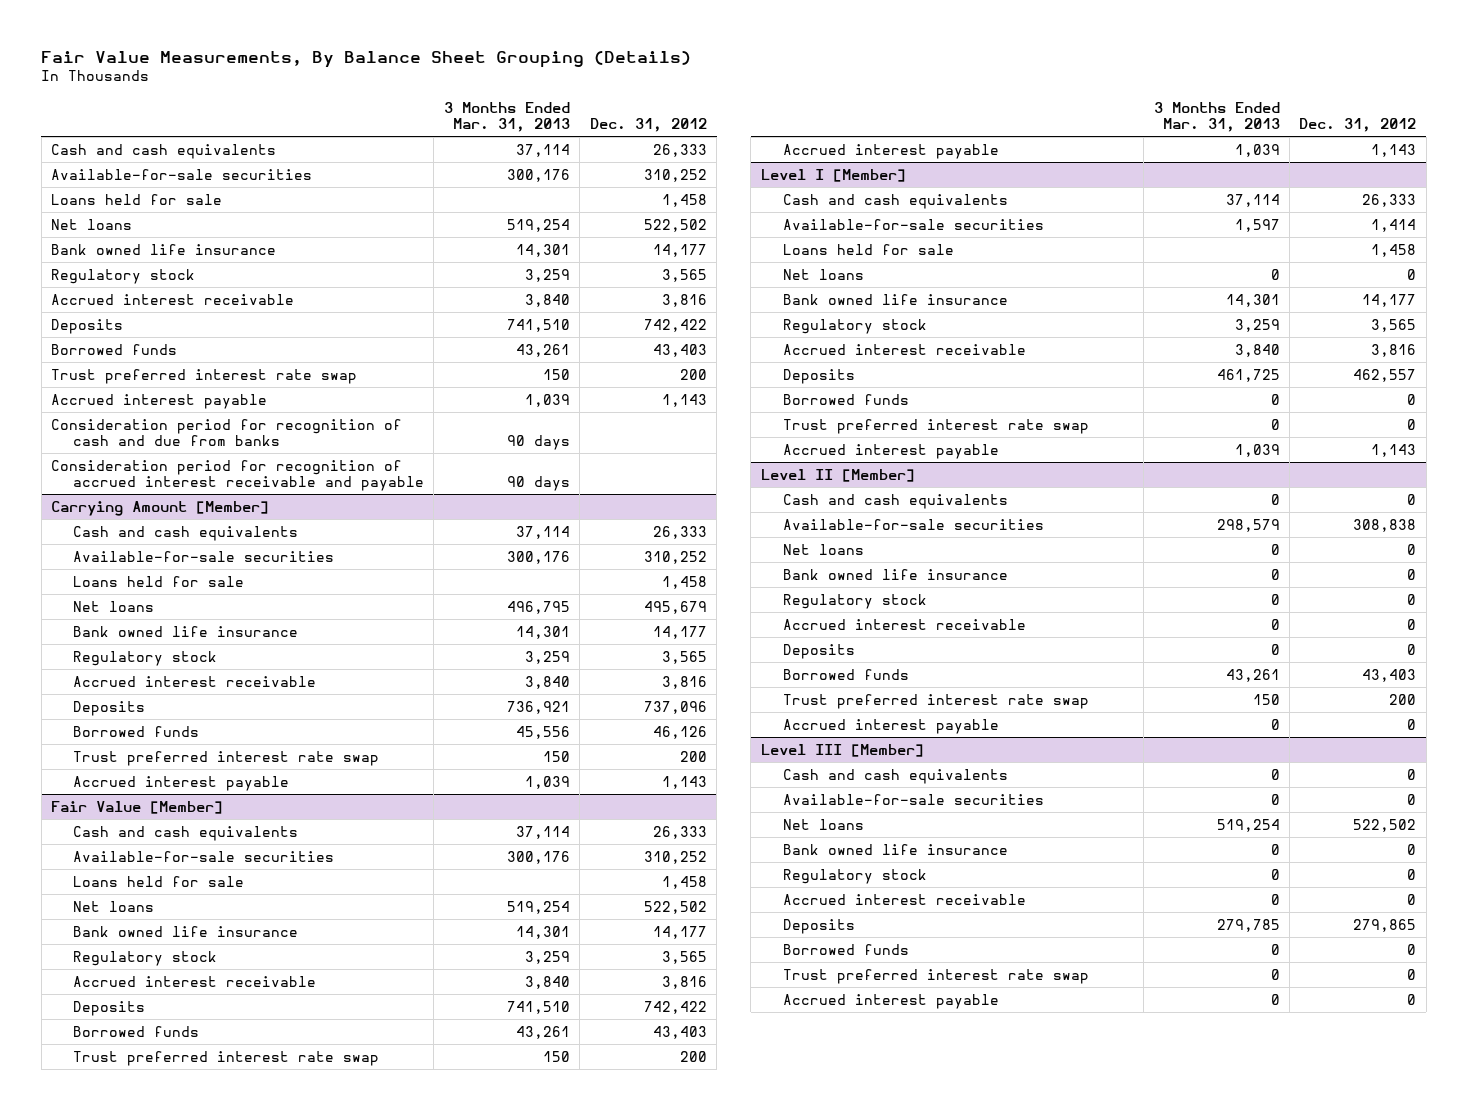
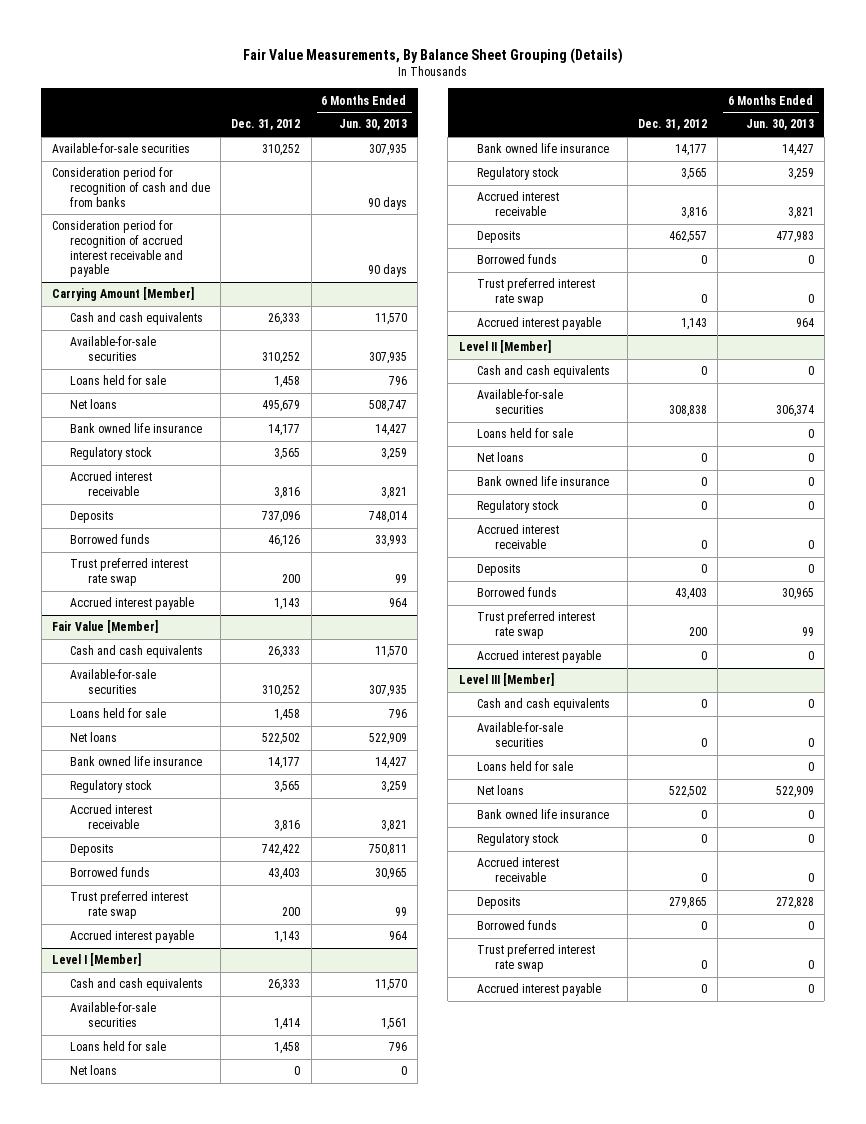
- | 3 Months Ended Mar. 31, 2013 | Dec. 31, 2012
+ | Dec. 31, 2012 | 6 Months Ended Jun. 30, 2013
- Cash and cash equivalents | 37,114 | 26,333
- Loans held for sale | | 1,458
- Net loans | 519,254 | 522,502
- Bank owned life insurance | 14,301 | 14,177
- Regulatory stock | 3,259 | 3,565
- Accrued interest receivable | 3,840 | 3,816
- Deposits | 741,510 | 742,422
- Borrowed funds | 43,261 | 43,403
- Trust preferred interest rate swap | 150 | 200
- Accrued interest payable | 1,039 | 1,143
@ Level II [Member]
+ Loans held for sale | | 0
@ Level III [Member]
+ Loans held for sale | | 0

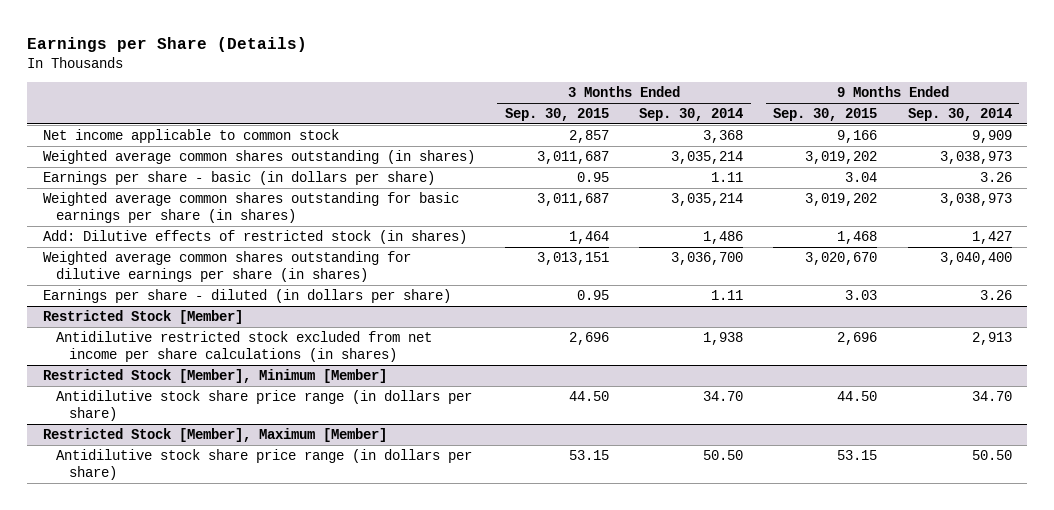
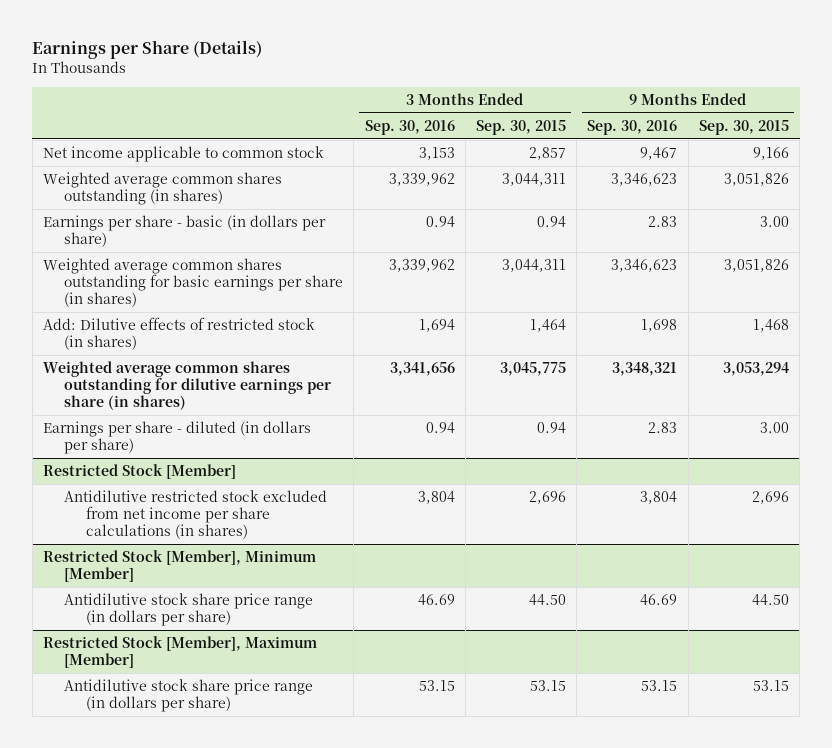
- | 3 Months Ended Sep. 30, 2015 | 3 Months Ended Sep. 30, 2014 | 9 Months Ended Sep. 30, 2015 | 9 Months Ended Sep. 30, 2014
+ | 3 Months Ended Sep. 30, 2016 | 3 Months Ended Sep. 30, 2015 | 9 Months Ended Sep. 30, 2016 | 9 Months Ended Sep. 30, 2015
- Weighted average common shares outstanding (in shares) | 3,011,687 | 3,035,214 | 3,019,202 | 3,038,973
- Earnings per share - basic (in dollars per share) | 0.95 | 1.11 | 3.04 | 3.26
- Weighted average common shares outstanding for basic earnings per share (in shares) | 3,011,687 | 3,035,214 | 3,019,202 | 3,038,973
+ Weighted average common shares outstanding (in shares) | 3,339,962 | 3,044,311 | 3,346,623 | 3,051,826
+ Earnings per share - basic (in dollars per share) | 0.94 | 0.94 | 2.83 | 3.00
+ Weighted average common shares outstanding for basic earnings per share (in shares) | 3,339,962 | 3,044,311 | 3,346,623 | 3,051,826
- Weighted average common shares outstanding for dilutive earnings per share (in shares) | 3,013,151 | 3,036,700 | 3,020,670 | 3,040,400
- Earnings per share - diluted (in dollars per share) | 0.95 | 1.11 | 3.03 | 3.26
+ Weighted average common shares outstanding for dilutive earnings per share (in shares) | 3,341,656 | 3,045,775 | 3,348,321 | 3,053,294
+ Earnings per share - diluted (in dollars per share) | 0.94 | 0.94 | 2.83 | 3.00

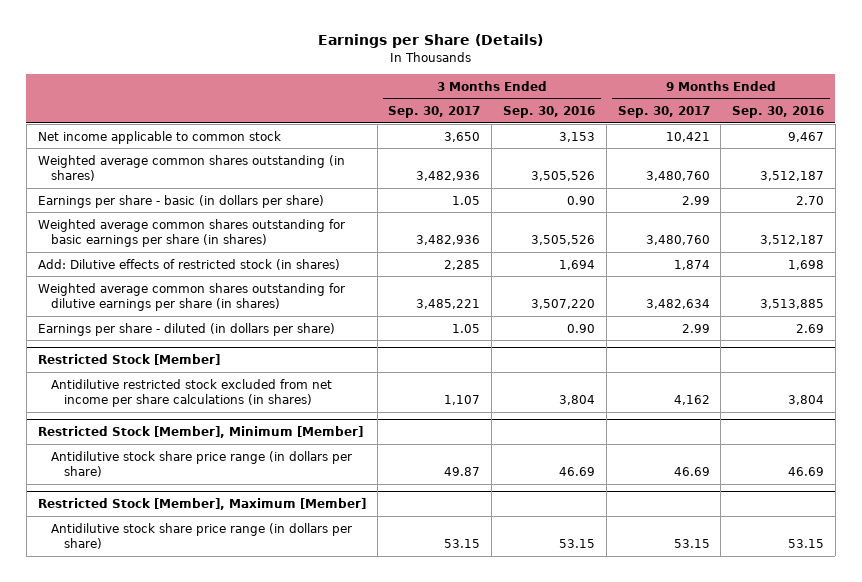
- | 3 Months Ended Sep. 30, 2016 | 3 Months Ended Sep. 30, 2015 | 9 Months Ended Sep. 30, 2016 | 9 Months Ended Sep. 30, 2015
+ | 3 Months Ended Sep. 30, 2017 | 3 Months Ended Sep. 30, 2016 | 9 Months Ended Sep. 30, 2017 | 9 Months Ended Sep. 30, 2016
- Weighted average common shares outstanding (in shares) | 3,339,962 | 3,044,311 | 3,346,623 | 3,051,826
- Earnings per share - basic (in dollars per share) | 0.94 | 0.94 | 2.83 | 3.00
- Weighted average common shares outstanding for basic earnings per share (in shares) | 3,339,962 | 3,044,311 | 3,346,623 | 3,051,826
+ Weighted average common shares outstanding (in shares) | 3,482,936 | 3,505,526 | 3,480,760 | 3,512,187
+ Earnings per share - basic (in dollars per share) | 1.05 | 0.90 | 2.99 | 2.70
+ Weighted average common shares outstanding for basic earnings per share (in shares) | 3,482,936 | 3,505,526 | 3,480,760 | 3,512,187
- Weighted average common shares outstanding for dilutive earnings per share (in shares) | 3,341,656 | 3,045,775 | 3,348,321 | 3,053,294
- Earnings per share - diluted (in dollars per share) | 0.94 | 0.94 | 2.83 | 3.00
+ Weighted average common shares outstanding for dilutive earnings per share (in shares) | 3,485,221 | 3,507,220 | 3,482,634 | 3,513,885
+ Earnings per share - diluted (in dollars per share) | 1.05 | 0.90 | 2.99 | 2.69

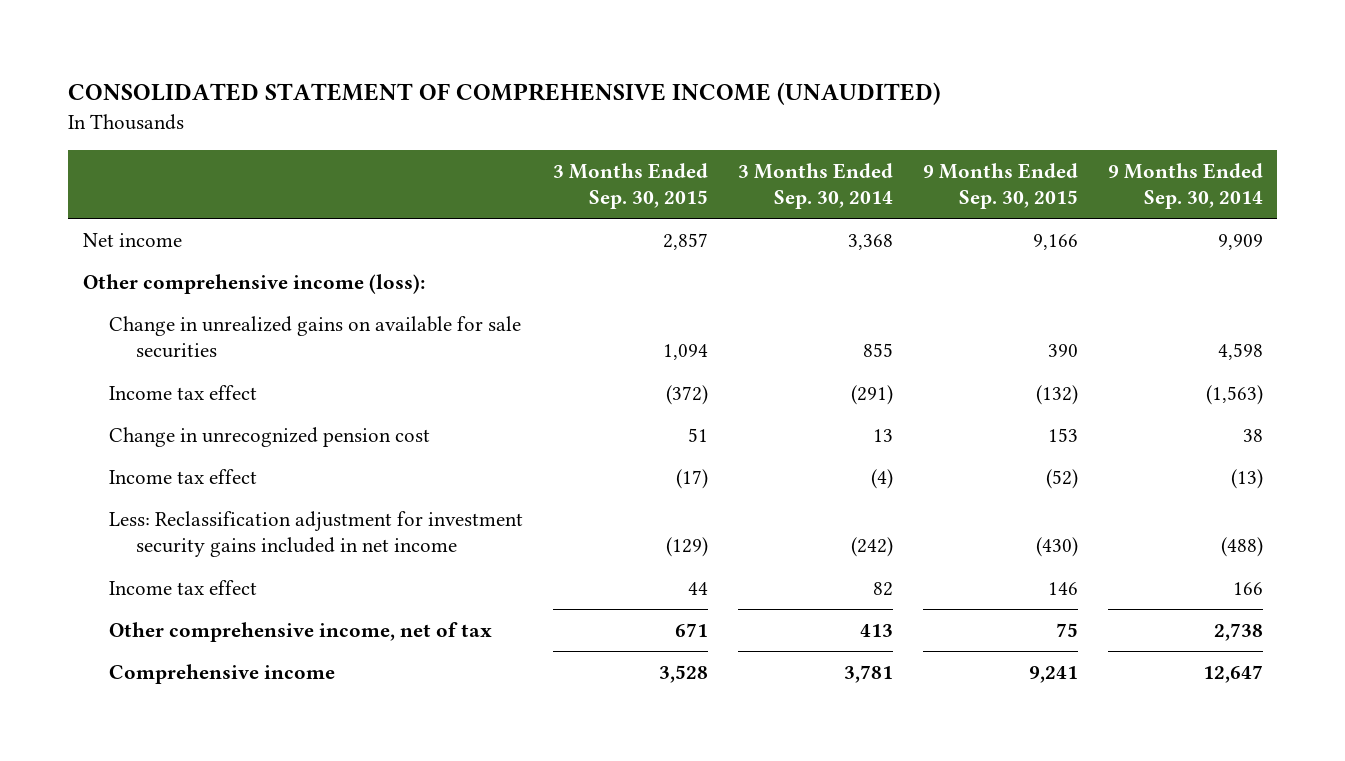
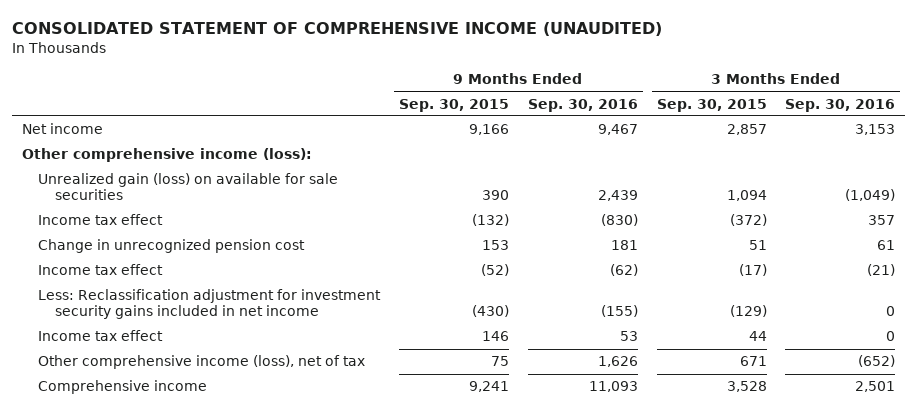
- | 3 Months Ended Sep. 30, 2015 | 3 Months Ended Sep. 30, 2014 | 9 Months Ended Sep. 30, 2015 | 9 Months Ended Sep. 30, 2014
+ | 9 Months Ended Sep. 30, 2015 | 9 Months Ended Sep. 30, 2016 | 3 Months Ended Sep. 30, 2015 | 3 Months Ended Sep. 30, 2016
- Change in unrealized gains on available for sale securities | 1,094 | 855 | 390 | 4,598
+ Unrealized gain (loss) on available for sale securities | 390 | 2,439 | 1,094 | (1,049)
- Other comprehensive income, net of tax | 671 | 413 | 75 | 2,738
+ Other comprehensive income (loss), net of tax | 75 | 1,626 | 671 | (652)

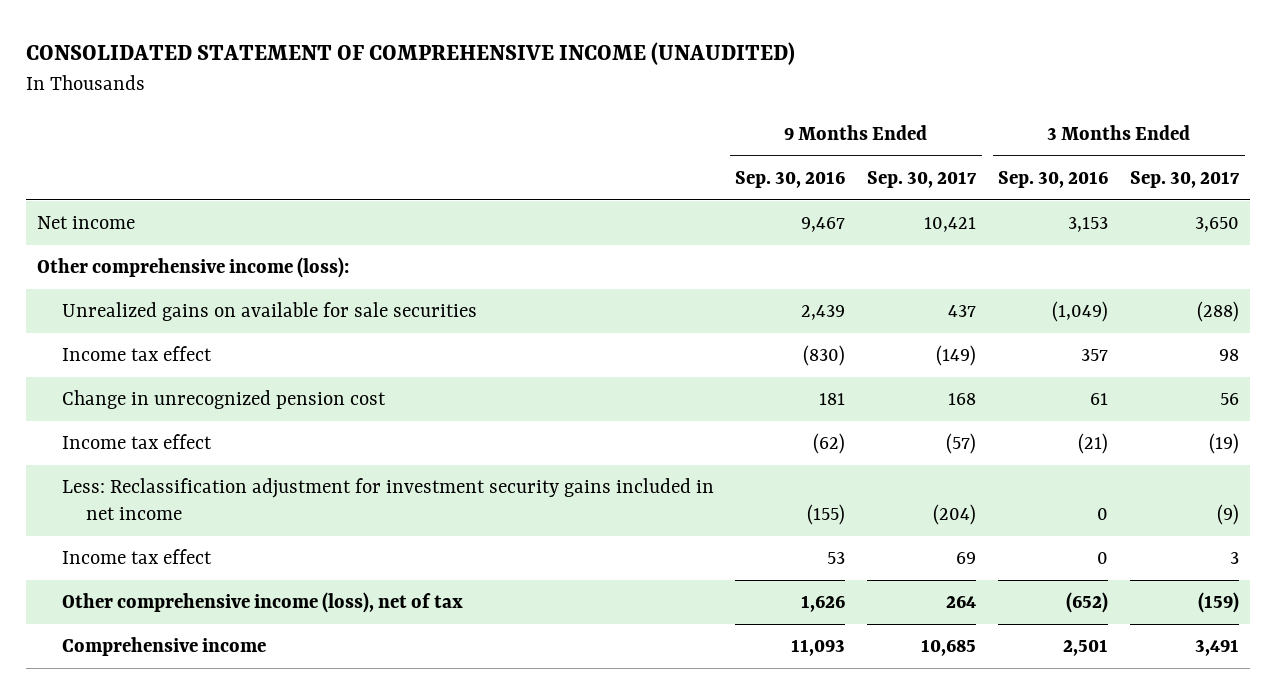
- | 9 Months Ended Sep. 30, 2015 | 9 Months Ended Sep. 30, 2016 | 3 Months Ended Sep. 30, 2015 | 3 Months Ended Sep. 30, 2016
+ | 9 Months Ended Sep. 30, 2016 | 9 Months Ended Sep. 30, 2017 | 3 Months Ended Sep. 30, 2016 | 3 Months Ended Sep. 30, 2017
- Unrealized gain (loss) on available for sale securities | 390 | 2,439 | 1,094 | (1,049)
+ Unrealized gains on available for sale securities | 2,439 | 437 | (1,049) | (288)

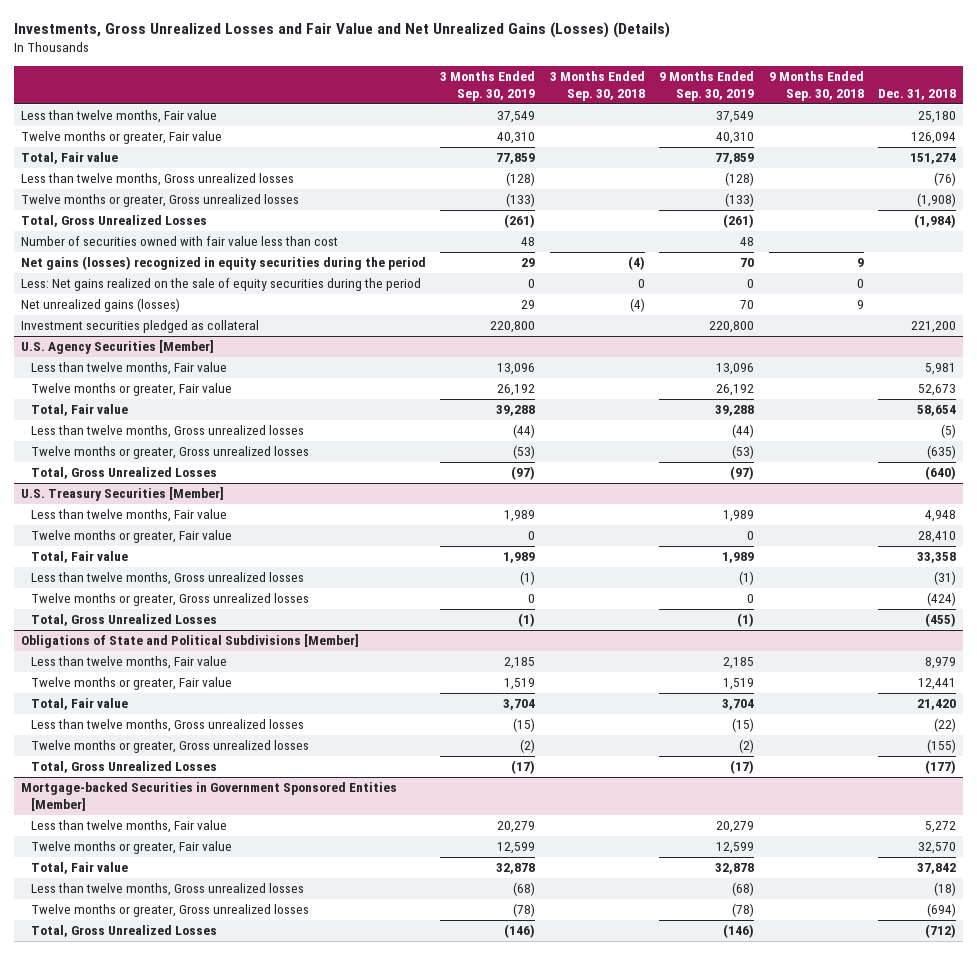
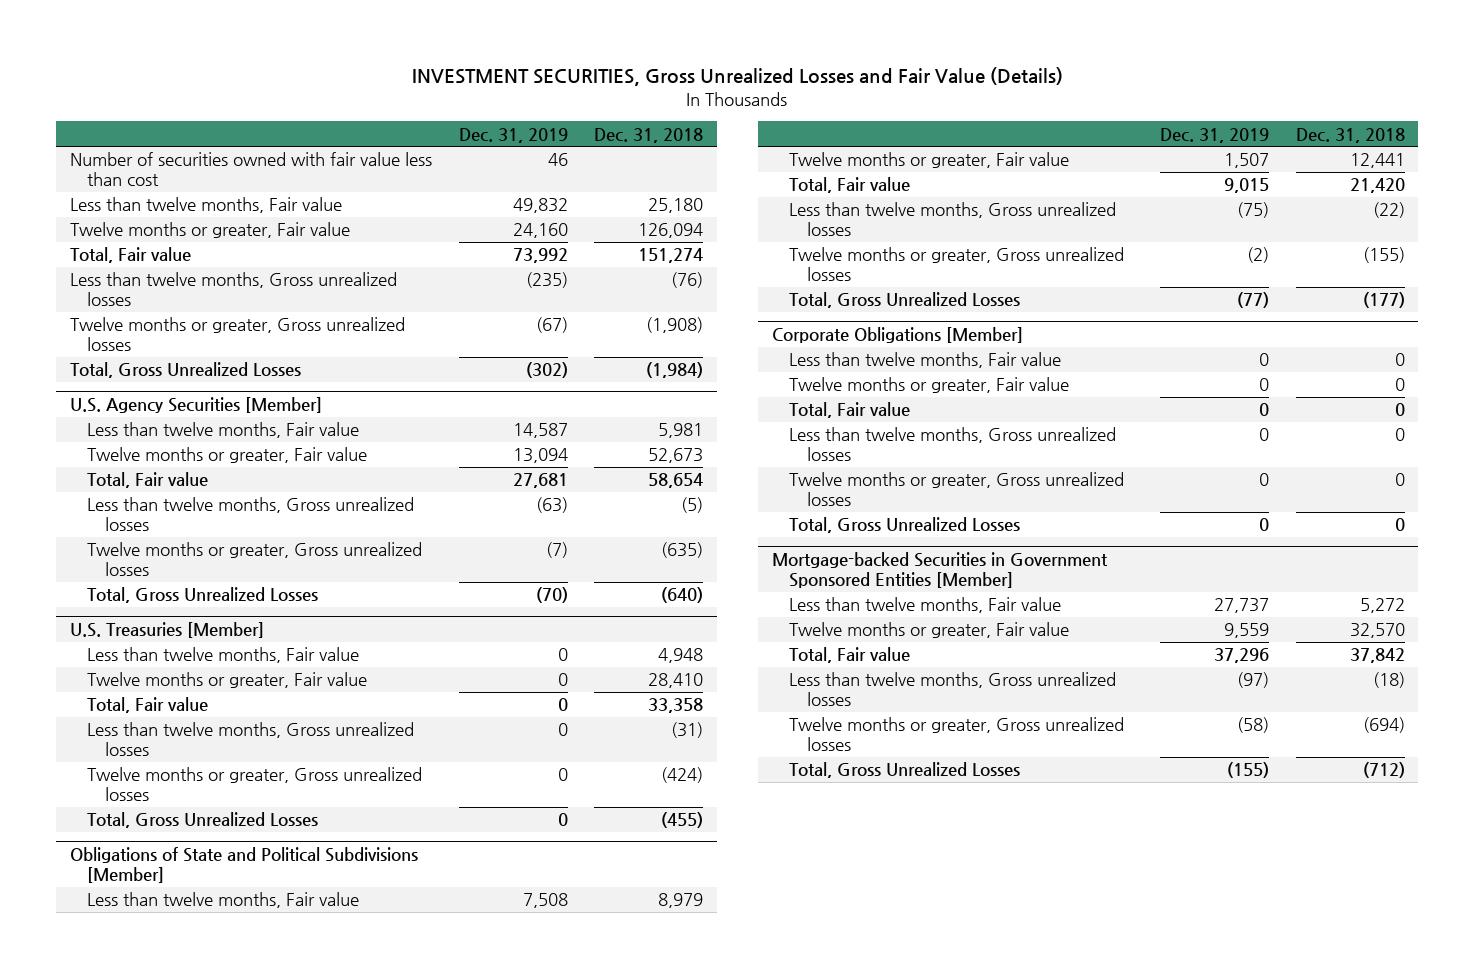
- Investments, Gross Unrealized Losses and Fair Value and Net Unrealized Gains (Losses) (Details)
+ INVESTMENT SECURITIES, Gross Unrealized Losses and Fair Value (Details)
- | 3 Months Ended Sep. 30, 2019 | 3 Months Ended Sep. 30, 2018 | 9 Months Ended Sep. 30, 2019 | 9 Months Ended Sep. 30, 2018 | Dec. 31, 2018
+ | Dec. 31, 2019 | Dec. 31, 2018
moved up: Number of securities owned with fair value less than cost | 46 |
- Net gains (losses) recognized in equity securities during the period | 29 | (4) | 70 | 9 |
- Less: Net gains realized on the sale of equity securities during the period | 0 | 0 | 0 | 0 |
- Net unrealized gains (losses) | 29 | (4) | 70 | 9 |
- Investment securities pledged as collateral | 220,800 | | 220,800 | | 221,200
- U.S. Treasury Securities [Member]
+ U.S. Treasuries [Member]
+ Corporate Obligations [Member]
+ Less than twelve months, Fair value | 0 | 0
+ Twelve months or greater, Fair value | 0 | 0
+ Total, Fair value | 0 | 0
+ Less than twelve months, Gross unrealized losses | 0 | 0
+ Twelve months or greater, Gross unrealized losses | 0 | 0
+ Total, Gross Unrealized Losses | 0 | 0

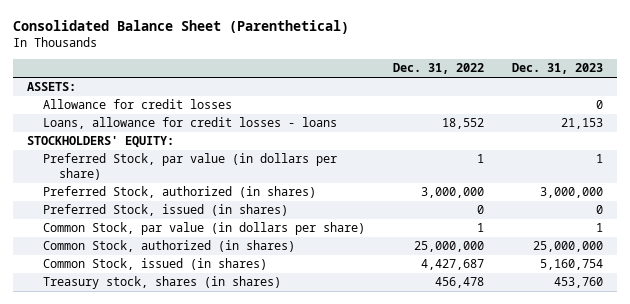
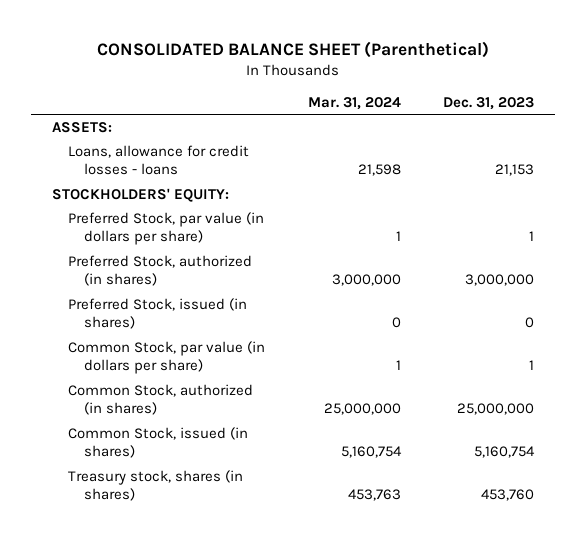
- Consolidated Balance Sheet (Parenthetical)
+ CONSOLIDATED BALANCE SHEET (Parenthetical)
- | Dec. 31, 2022 | Dec. 31, 2023
+ | Mar. 31, 2024 | Dec. 31, 2023
- Allowance for credit losses | | 0

